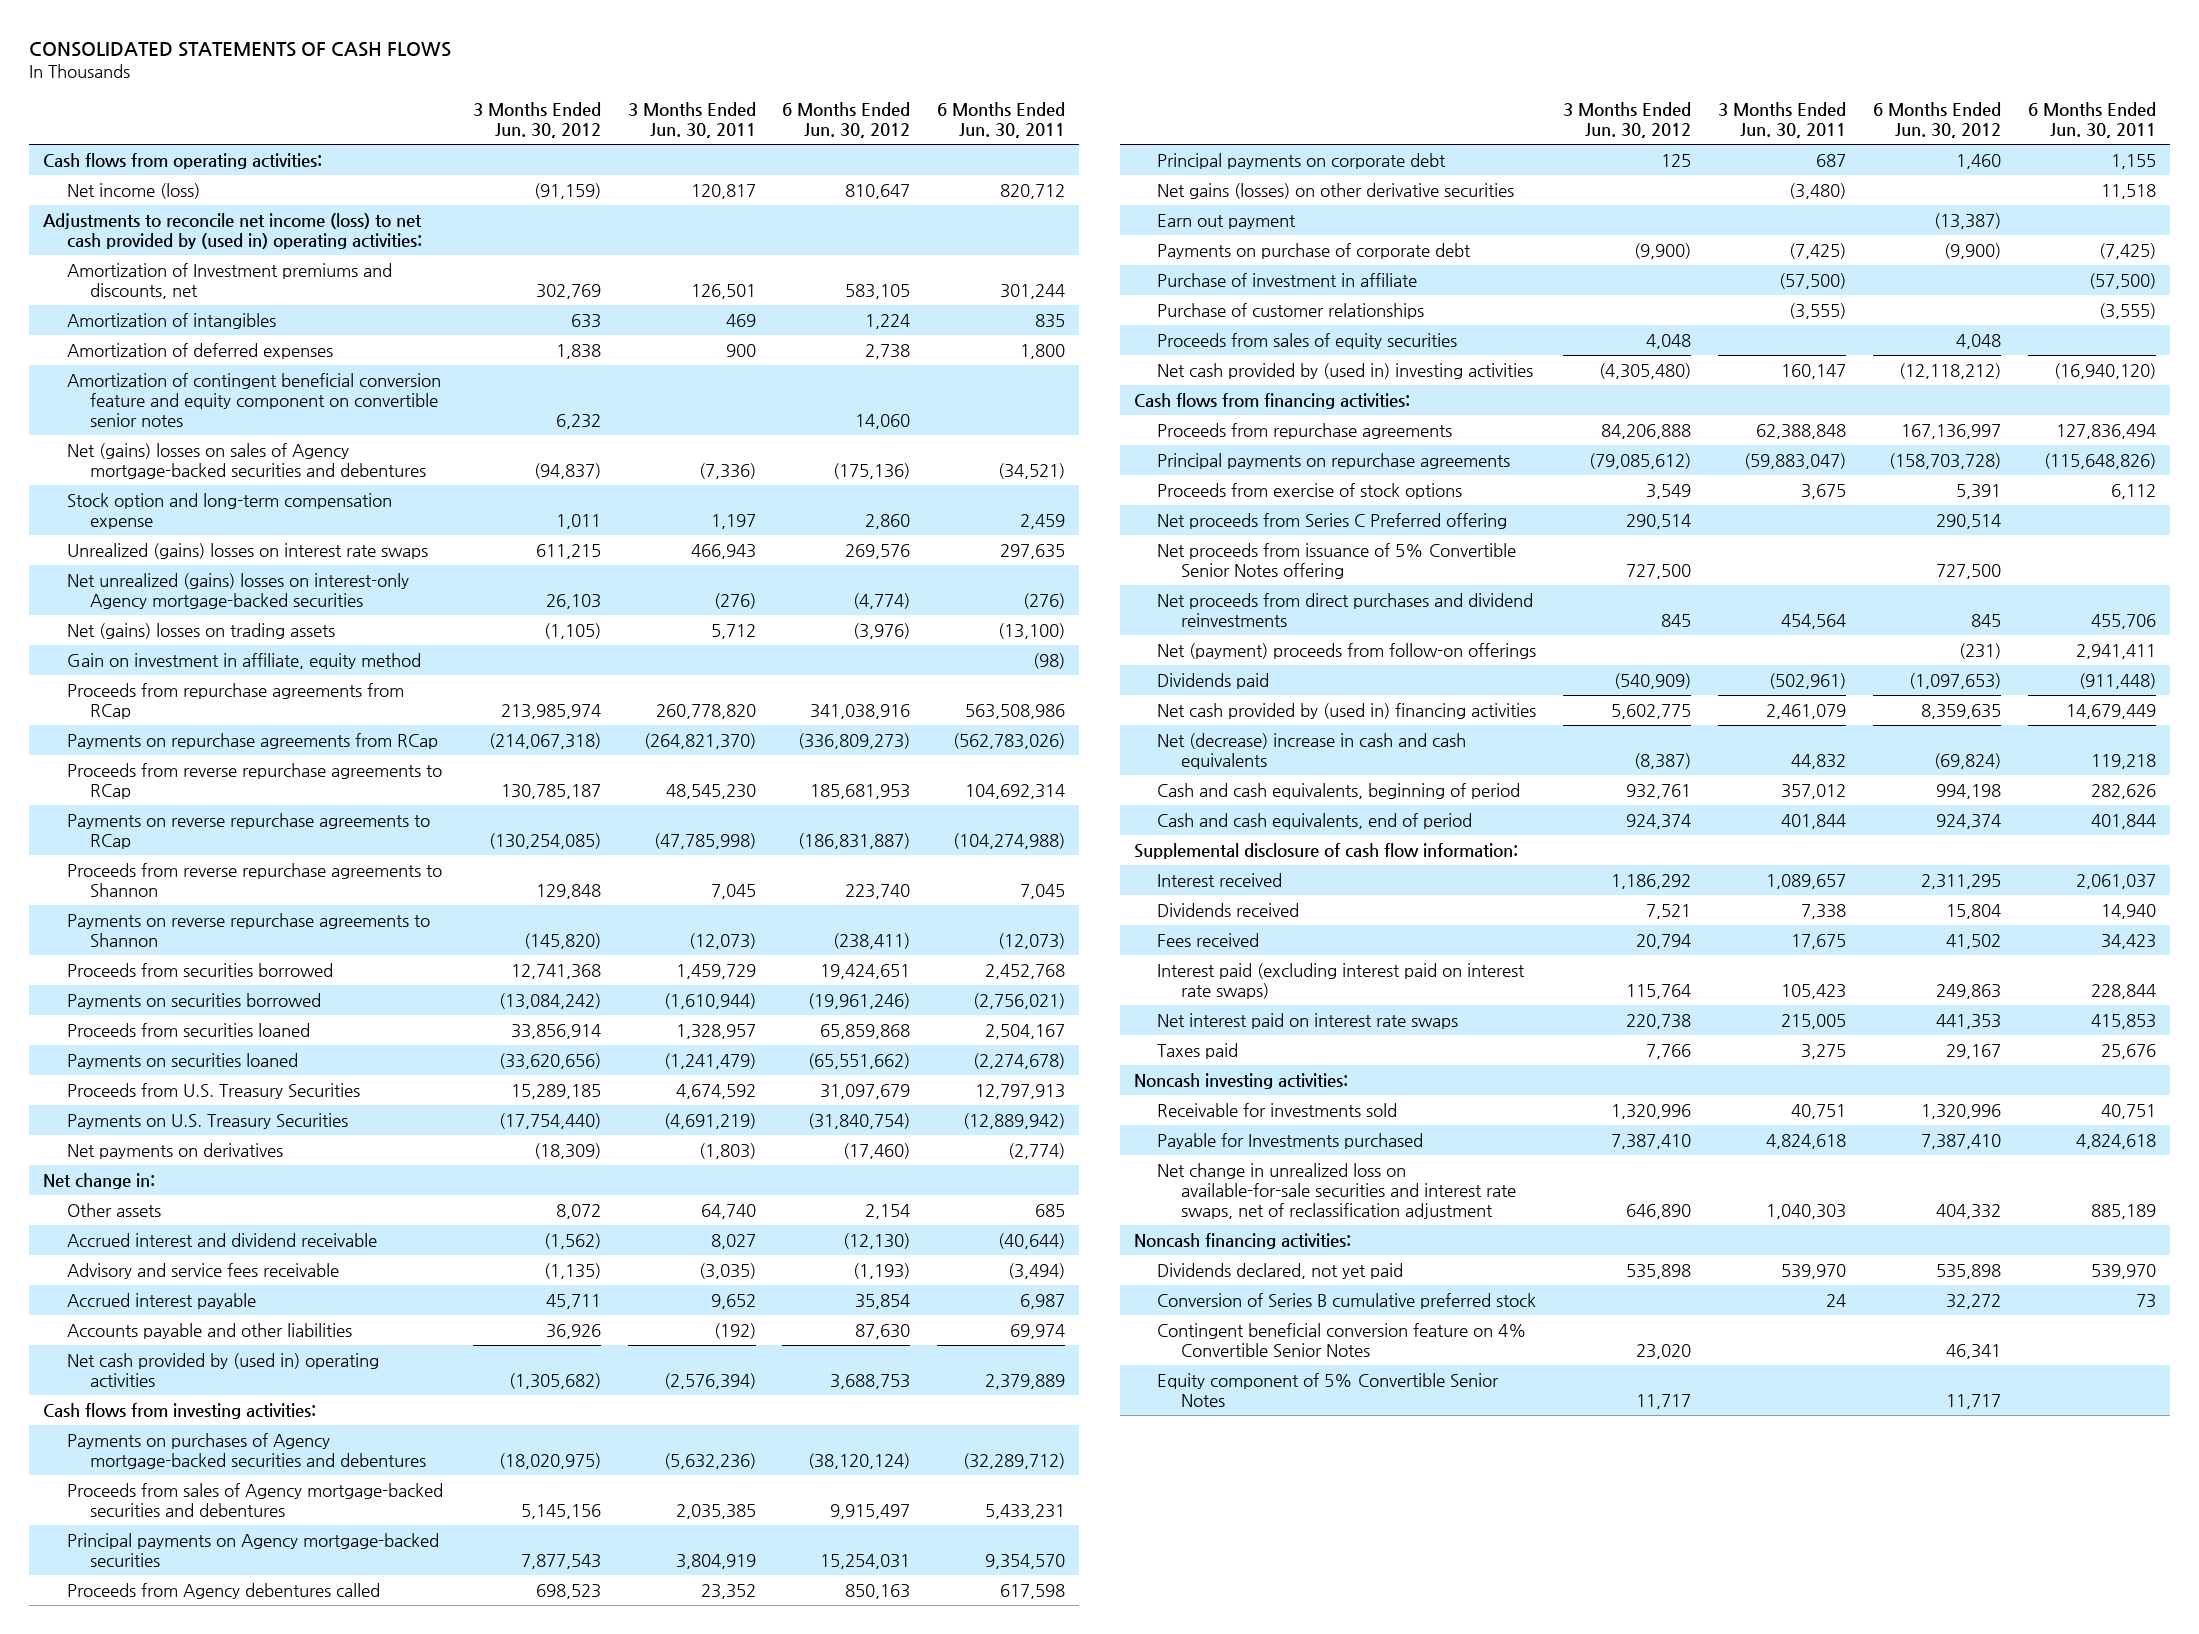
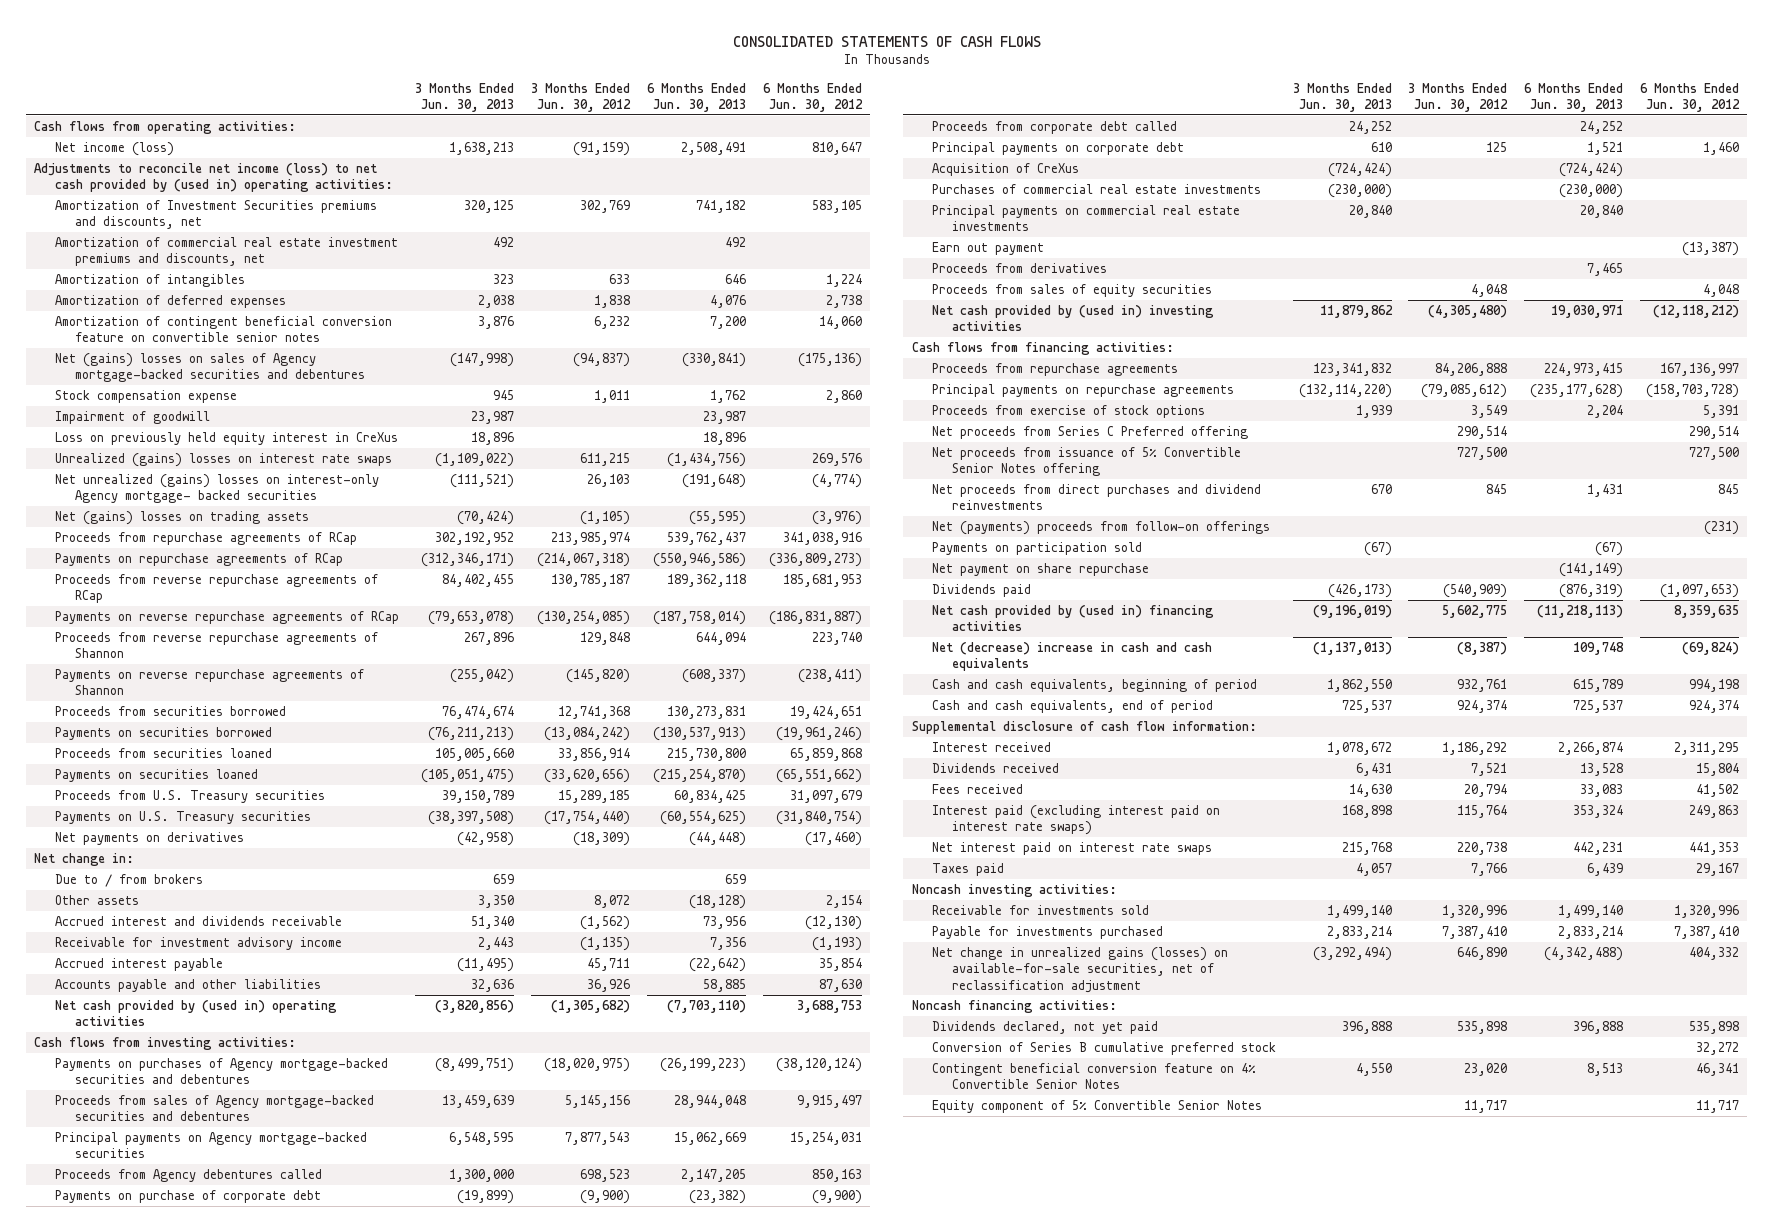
- | 3 Months Ended Jun. 30, 2012 | 3 Months Ended Jun. 30, 2011 | 6 Months Ended Jun. 30, 2012 | 6 Months Ended Jun. 30, 2011
+ | 3 Months Ended Jun. 30, 2013 | 3 Months Ended Jun. 30, 2012 | 6 Months Ended Jun. 30, 2013 | 6 Months Ended Jun. 30, 2012
- Amortization of Investment premiums and discounts, net | 302,769 | 126,501 | 583,105 | 301,244
+ Amortization of Investment Securities premiums and discounts, net | 320,125 | 302,769 | 741,182 | 583,105
+ Amortization of commercial real estate investment premiums and discounts, net | 492 | | 492 |
- Amortization of contingent beneficial conversion feature and equity component on convertible senior notes | 6,232 | | 14,060 |
+ Amortization of contingent beneficial conversion feature on convertible senior notes | 3,876 | 6,232 | 7,200 | 14,060
- Stock option and long-term compensation expense | 1,011 | 1,197 | 2,860 | 2,459
+ Stock compensation expense | 945 | 1,011 | 1,762 | 2,860
+ Impairment of goodwill | 23,987 | | 23,987 |
+ Loss on previously held equity interest in CreXus | 18,896 | | 18,896 |
- Net unrealized (gains) losses on interest-only Agency mortgage-backed securities | 26,103 | (276) | (4,774) | (276)
+ Net unrealized (gains) losses on interest-only Agency mortgage- backed securities | (111,521) | 26,103 | (191,648) | (4,774)
- Gain on investment in affiliate, equity method | | | | (98)
- Proceeds from repurchase agreements from RCap | 213,985,974 | 260,778,820 | 341,038,916 | 563,508,986
- Payments on repurchase agreements from RCap | (214,067,318) | (264,821,370) | (336,809,273) | (562,783,026)
- Proceeds from reverse repurchase agreements to RCap | 130,785,187 | 48,545,230 | 185,681,953 | 104,692,314
- Payments on reverse repurchase agreements to RCap | (130,254,085) | (47,785,998) | (186,831,887) | (104,274,988)
- Proceeds from reverse repurchase agreements to Shannon | 129,848 | 7,045 | 223,740 | 7,045
- Payments on reverse repurchase agreements to Shannon | (145,820) | (12,073) | (238,411) | (12,073)
+ Proceeds from repurchase agreements of RCap | 302,192,952 | 213,985,974 | 539,762,437 | 341,038,916
+ Payments on repurchase agreements of RCap | (312,346,171) | (214,067,318) | (550,946,586) | (336,809,273)
+ Proceeds from reverse repurchase agreements of RCap | 84,402,455 | 130,785,187 | 189,362,118 | 185,681,953
+ Payments on reverse repurchase agreements of RCap | (79,653,078) | (130,254,085) | (187,758,014) | (186,831,887)
+ Proceeds from reverse repurchase agreements of Shannon | 267,896 | 129,848 | 644,094 | 223,740
+ Payments on reverse repurchase agreements of Shannon | (255,042) | (145,820) | (608,337) | (238,411)
- Proceeds from U.S. Treasury Securities | 15,289,185 | 4,674,592 | 31,097,679 | 12,797,913
- Payments on U.S. Treasury Securities | (17,754,440) | (4,691,219) | (31,840,754) | (12,889,942)
+ Proceeds from U.S. Treasury securities | 39,150,789 | 15,289,185 | 60,834,425 | 31,097,679
+ Payments on U.S. Treasury securities | (38,397,508) | (17,754,440) | (60,554,625) | (31,840,754)
+ Due to / from brokers | 659 | | 659 |
- Accrued interest and dividend receivable | (1,562) | 8,027 | (12,130) | (40,644)
- Advisory and service fees receivable | (1,135) | (3,035) | (1,193) | (3,494)
+ Accrued interest and dividends receivable | 51,340 | (1,562) | 73,956 | (12,130)
+ Receivable for investment advisory income | 2,443 | (1,135) | 7,356 | (1,193)
moved up: Payments on purchase of corporate debt | (19,899) | (9,900) | (23,382) | (9,900)
+ Proceeds from corporate debt called | 24,252 | | 24,252 |
- Net gains (losses) on other derivative securities | | (3,480) | | 11,518
+ Acquisition of CreXus | (724,424) | | (724,424) |
+ Purchases of commercial real estate investments | (230,000) | | (230,000) |
+ Principal payments on commercial real estate investments | 20,840 | | 20,840 |
- Purchase of investment in affiliate | | (57,500) | | (57,500)
- Purchase of customer relationships | | (3,555) | | (3,555)
+ Proceeds from derivatives | | | 7,465 |
- Net (payment) proceeds from follow-on offerings | | | (231) | 2,941,411
+ Net (payments) proceeds from follow-on offerings | | | | (231)
+ Payments on participation sold | (67) | | (67) |
+ Net payment on share repurchase | | | (141,149) |
- Payable for Investments purchased | 7,387,410 | 4,824,618 | 7,387,410 | 4,824,618
- Net change in unrealized loss on available-for-sale securities and interest rate swaps, net of reclassification adjustment | 646,890 | 1,040,303 | 404,332 | 885,189
+ Payable for investments purchased | 2,833,214 | 7,387,410 | 2,833,214 | 7,387,410
+ Net change in unrealized gains (losses) on available-for-sale securities, net of reclassification adjustment | (3,292,494) | 646,890 | (4,342,488) | 404,332

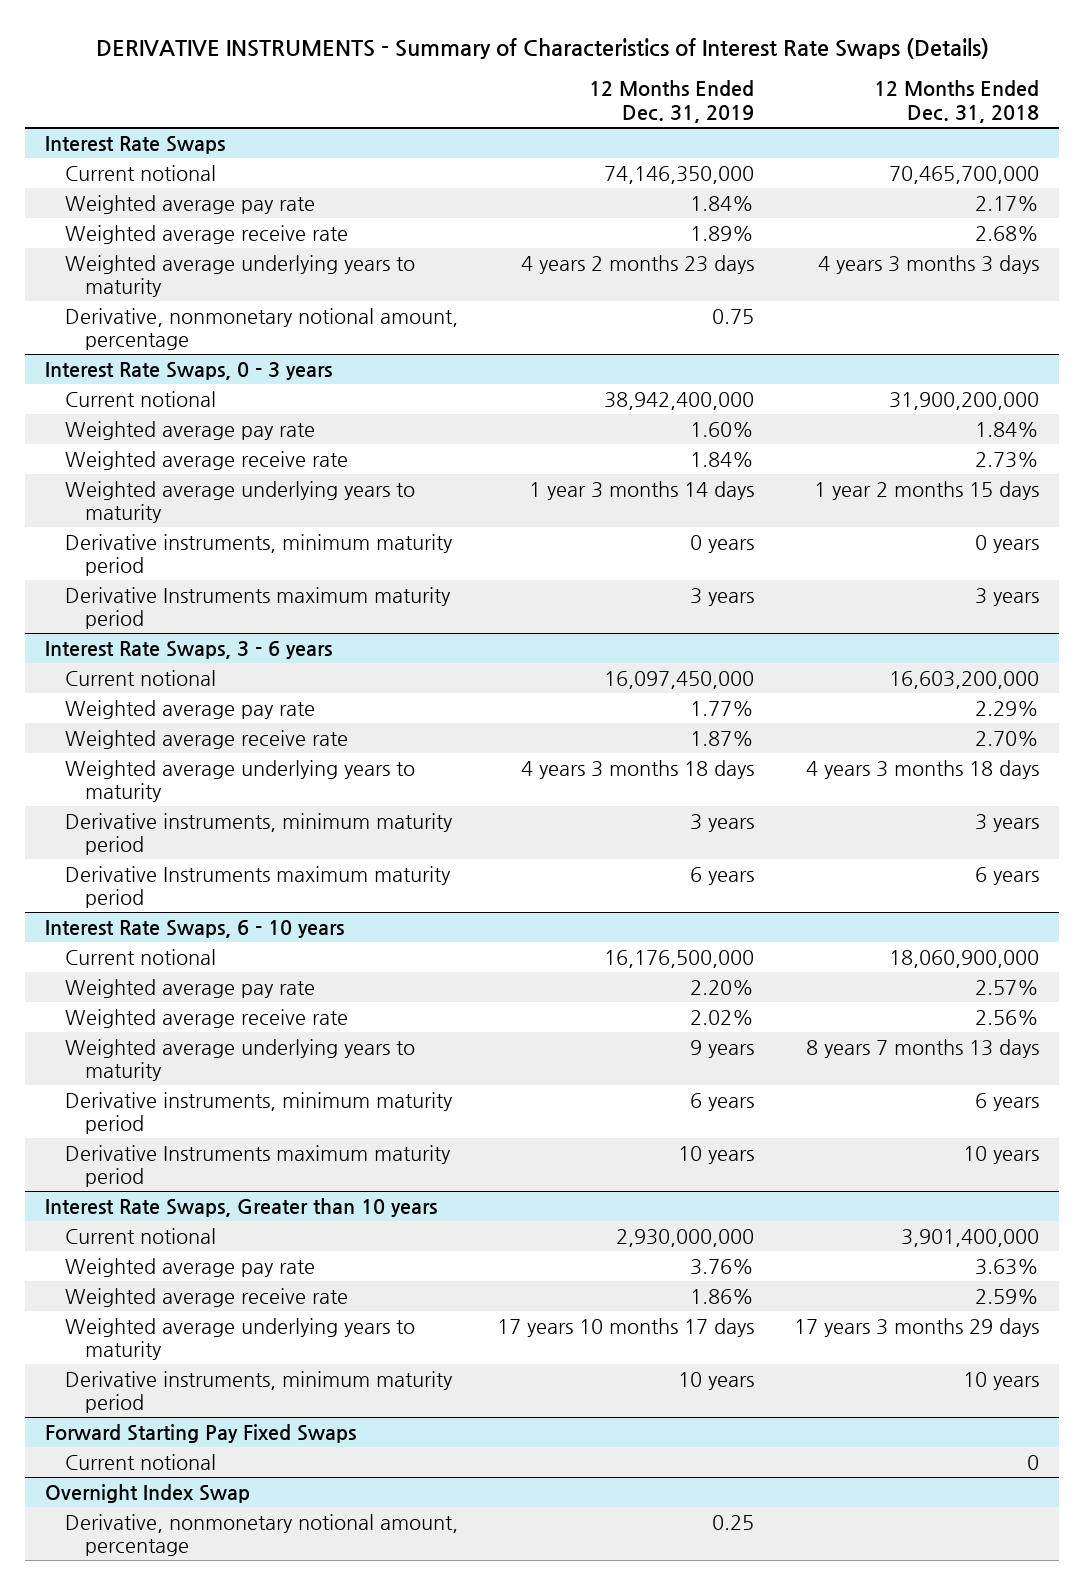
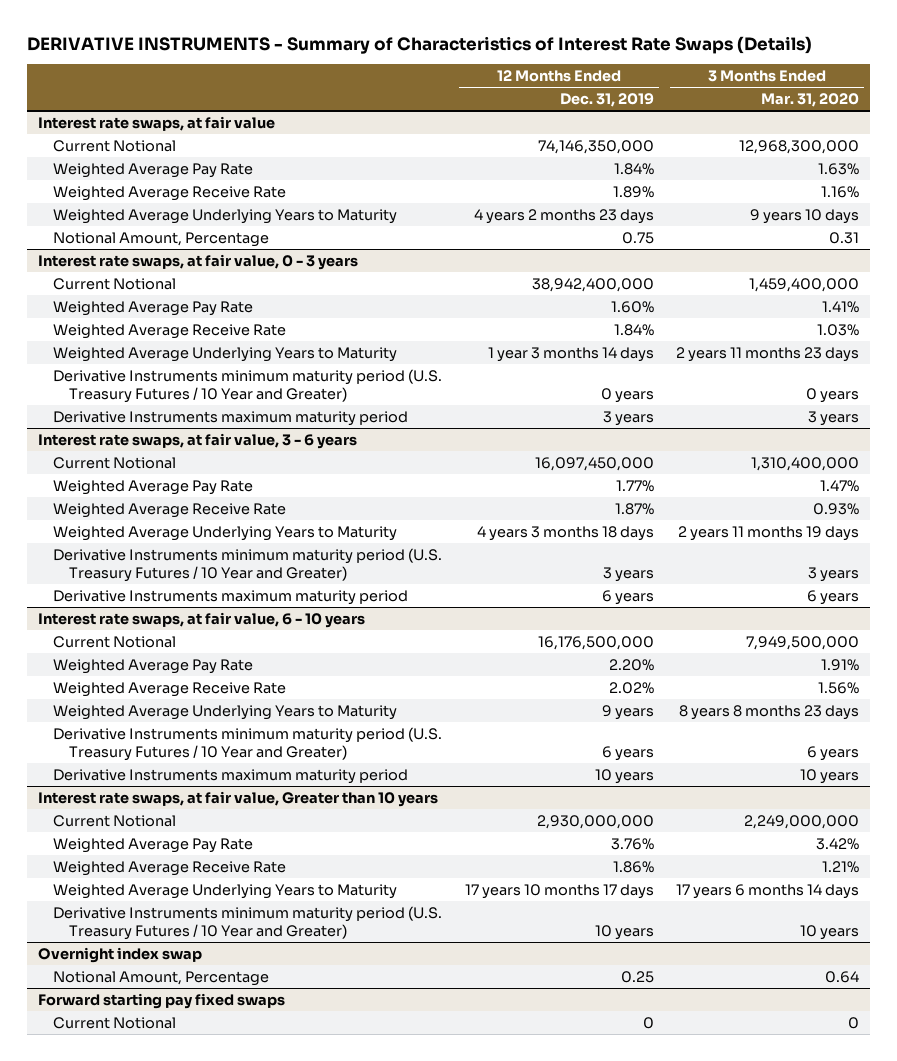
- | 12 Months Ended Dec. 31, 2019 | 12 Months Ended Dec. 31, 2018
+ | 12 Months Ended Dec. 31, 2019 | 3 Months Ended Mar. 31, 2020
- Interest Rate Swaps
- Current notional | 74,146,350,000 | 70,465,700,000
- Weighted average pay rate | 1.84% | 2.17%
- Weighted average receive rate | 1.89% | 2.68%
- Weighted average underlying years to maturity | 4 years 2 months 23 days | 4 years 3 months 3 days
- Derivative, nonmonetary notional amount, percentage | 0.75 |
- Interest Rate Swaps, 0 - 3 years
- Current notional | 38,942,400,000 | 31,900,200,000
- Weighted average pay rate | 1.60% | 1.84%
- Weighted average receive rate | 1.84% | 2.73%
- Weighted average underlying years to maturity | 1 year 3 months 14 days | 1 year 2 months 15 days
- Derivative instruments, minimum maturity period | 0 years | 0 years
+ Interest rate swaps, at fair value
+ Current Notional | 74,146,350,000 | 12,968,300,000
+ Weighted Average Pay Rate | 1.84% | 1.63%
+ Weighted Average Receive Rate | 1.89% | 1.16%
+ Weighted Average Underlying Years to Maturity | 4 years 2 months 23 days | 9 years 10 days
+ Notional Amount, Percentage | 0.75 | 0.31
+ Interest rate swaps, at fair value, 0 - 3 years
+ Current Notional | 38,942,400,000 | 1,459,400,000
+ Weighted Average Pay Rate | 1.60% | 1.41%
+ Weighted Average Receive Rate | 1.84% | 1.03%
+ Weighted Average Underlying Years to Maturity | 1 year 3 months 14 days | 2 years 11 months 23 days
+ Derivative Instruments minimum maturity period (U.S. Treasury Futures / 10 Year and Greater) | 0 years | 0 years
- Interest Rate Swaps, 3 - 6 years
- Current notional | 16,097,450,000 | 16,603,200,000
- Weighted average pay rate | 1.77% | 2.29%
- Weighted average receive rate | 1.87% | 2.70%
- Weighted average underlying years to maturity | 4 years 3 months 18 days | 4 years 3 months 18 days
- Derivative instruments, minimum maturity period | 3 years | 3 years
+ Interest rate swaps, at fair value, 3 - 6 years
+ Current Notional | 16,097,450,000 | 1,310,400,000
+ Weighted Average Pay Rate | 1.77% | 1.47%
+ Weighted Average Receive Rate | 1.87% | 0.93%
+ Weighted Average Underlying Years to Maturity | 4 years 3 months 18 days | 2 years 11 months 19 days
+ Derivative Instruments minimum maturity period (U.S. Treasury Futures / 10 Year and Greater) | 3 years | 3 years
- Interest Rate Swaps, 6 - 10 years
- Current notional | 16,176,500,000 | 18,060,900,000
- Weighted average pay rate | 2.20% | 2.57%
- Weighted average receive rate | 2.02% | 2.56%
- Weighted average underlying years to maturity | 9 years | 8 years 7 months 13 days
- Derivative instruments, minimum maturity period | 6 years | 6 years
+ Interest rate swaps, at fair value, 6 - 10 years
+ Current Notional | 16,176,500,000 | 7,949,500,000
+ Weighted Average Pay Rate | 2.20% | 1.91%
+ Weighted Average Receive Rate | 2.02% | 1.56%
+ Weighted Average Underlying Years to Maturity | 9 years | 8 years 8 months 23 days
+ Derivative Instruments minimum maturity period (U.S. Treasury Futures / 10 Year and Greater) | 6 years | 6 years
- Interest Rate Swaps, Greater than 10 years
- Current notional | 2,930,000,000 | 3,901,400,000
- Weighted average pay rate | 3.76% | 3.63%
- Weighted average receive rate | 1.86% | 2.59%
- Weighted average underlying years to maturity | 17 years 10 months 17 days | 17 years 3 months 29 days
- Derivative instruments, minimum maturity period | 10 years | 10 years
- Forward Starting Pay Fixed Swaps
- Current notional | | 0
- Overnight Index Swap
- Derivative, nonmonetary notional amount, percentage | 0.25 |
+ Interest rate swaps, at fair value, Greater than 10 years
+ Current Notional | 2,930,000,000 | 2,249,000,000
+ Weighted Average Pay Rate | 3.76% | 3.42%
+ Weighted Average Receive Rate | 1.86% | 1.21%
+ Weighted Average Underlying Years to Maturity | 17 years 10 months 17 days | 17 years 6 months 14 days
+ Derivative Instruments minimum maturity period (U.S. Treasury Futures / 10 Year and Greater) | 10 years | 10 years
+ Overnight index swap
+ Notional Amount, Percentage | 0.25 | 0.64
+ Forward starting pay fixed swaps
+ Current Notional | 0 | 0

